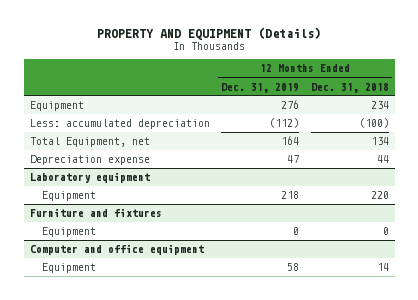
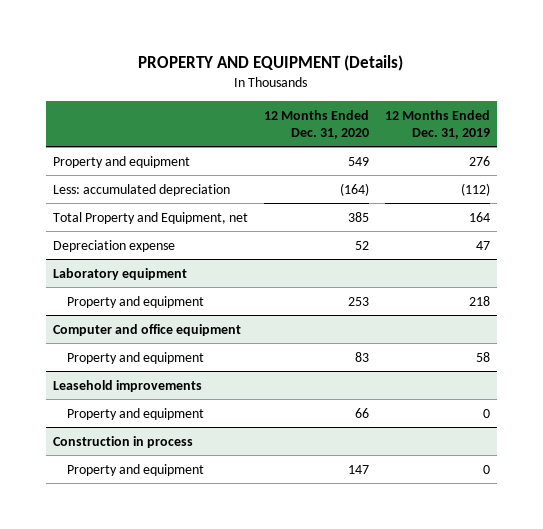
- | 12 Months Ended Dec. 31, 2019 | 12 Months Ended Dec. 31, 2018
+ | 12 Months Ended Dec. 31, 2020 | 12 Months Ended Dec. 31, 2019
- Equipment | 276 | 234
+ Property and equipment | 549 | 276
- Total Equipment, net | 164 | 134
+ Total Property and Equipment, net | 385 | 164
@ Laboratory equipment
- Equipment | 218 | 220
- Furniture and fixtures
- Equipment | 0 | 0
@ Laboratory equipment
+ Property and equipment | 253 | 218
@ Computer and office equipment
- Equipment | 58 | 14
+ Property and equipment | 83 | 58
+ Leasehold improvements
+ Property and equipment | 66 | 0
+ Construction in process
+ Property and equipment | 147 | 0

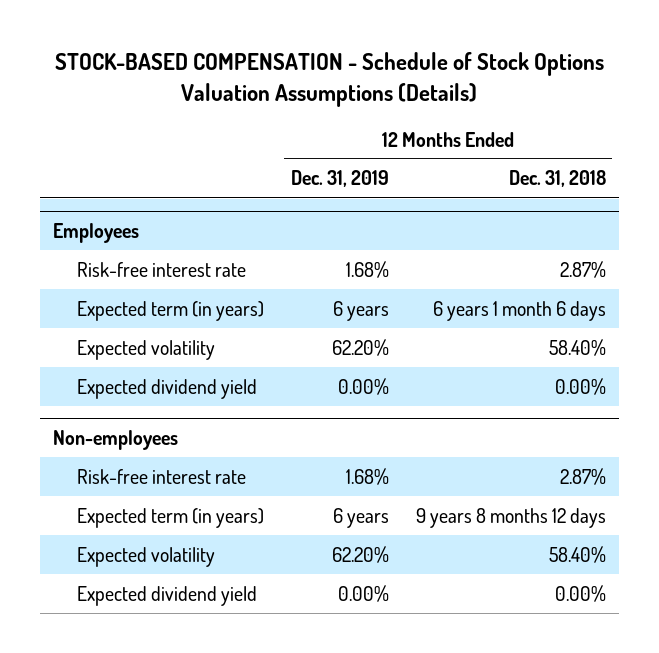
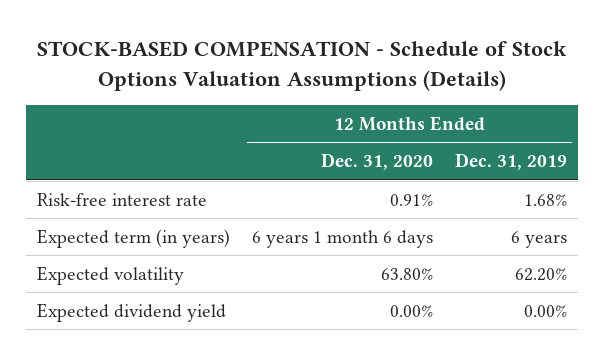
- | 12 Months Ended Dec. 31, 2019 | 12 Months Ended Dec. 31, 2018
+ | 12 Months Ended Dec. 31, 2020 | 12 Months Ended Dec. 31, 2019
- Employees
- Non-employees
- Risk-free interest rate | 1.68% | 2.87%
- Expected term (in years) | 6 years | 9 years 8 months 12 days
- Expected volatility | 62.20% | 58.40%
- Expected dividend yield | 0.00% | 0.00%

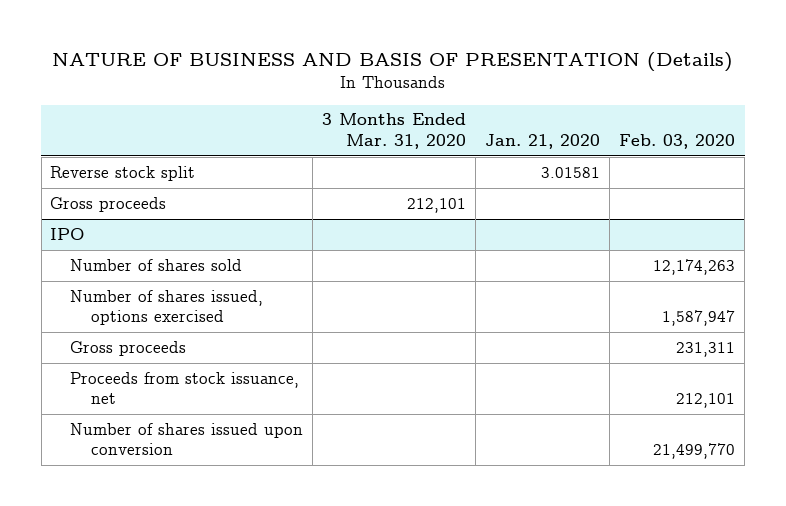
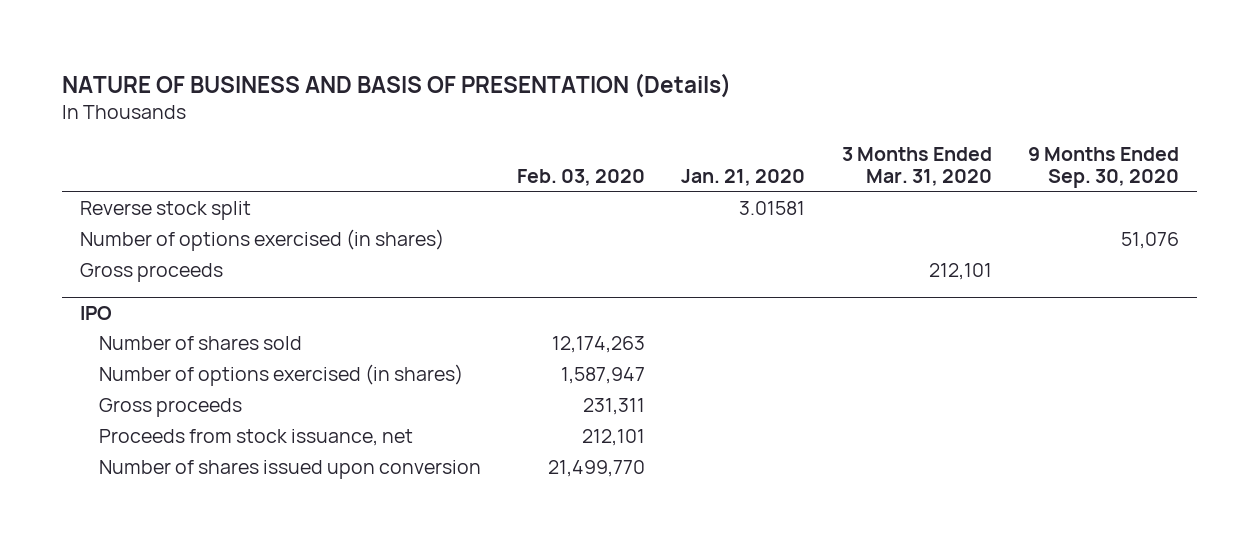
- | 3 Months Ended Mar. 31, 2020 | Jan. 21, 2020 | Feb. 03, 2020
+ | Feb. 03, 2020 | Jan. 21, 2020 | 3 Months Ended Mar. 31, 2020 | 9 Months Ended Sep. 30, 2020
+ Number of options exercised (in shares) | | | | 51,076
@ IPO
- Number of shares issued, options exercised | | | 1,587,947
+ Number of options exercised (in shares) | 1,587,947 | | |

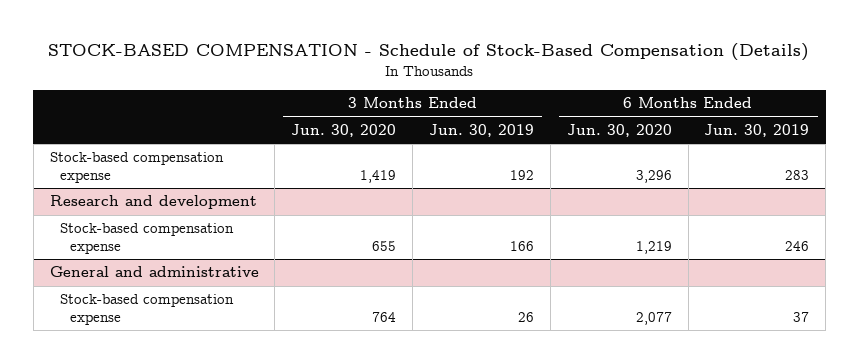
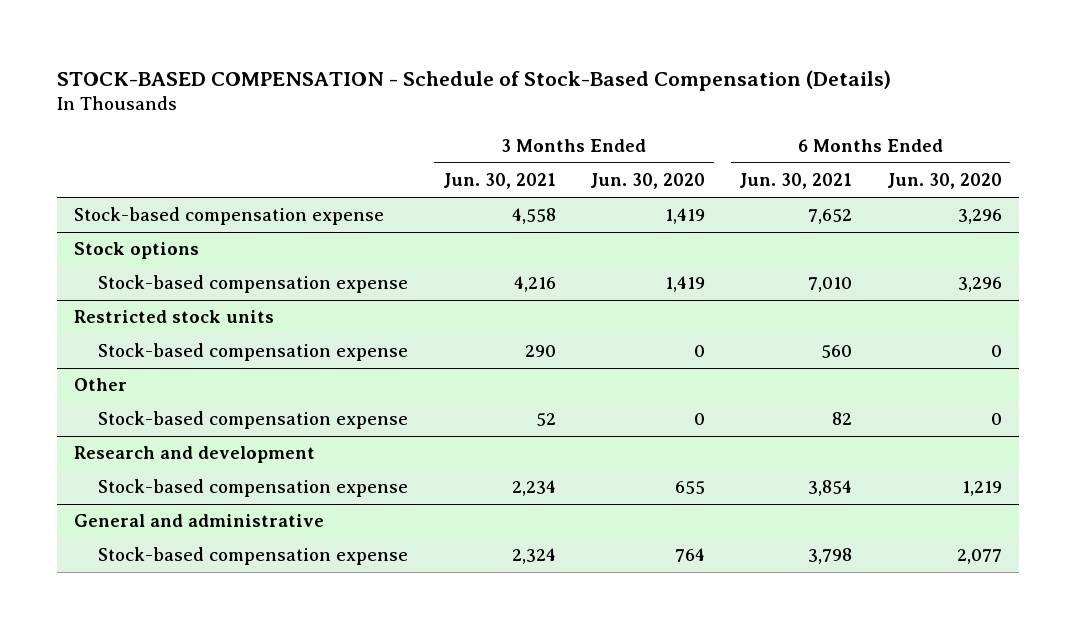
- | 3 Months Ended Jun. 30, 2020 | 3 Months Ended Jun. 30, 2019 | 6 Months Ended Jun. 30, 2020 | 6 Months Ended Jun. 30, 2019
+ | 3 Months Ended Jun. 30, 2021 | 3 Months Ended Jun. 30, 2020 | 6 Months Ended Jun. 30, 2021 | 6 Months Ended Jun. 30, 2020
+ Stock options
+ Stock-based compensation expense | 4,216 | 1,419 | 7,010 | 3,296
+ Restricted stock units
+ Stock-based compensation expense | 290 | 0 | 560 | 0
+ Other
+ Stock-based compensation expense | 52 | 0 | 82 | 0

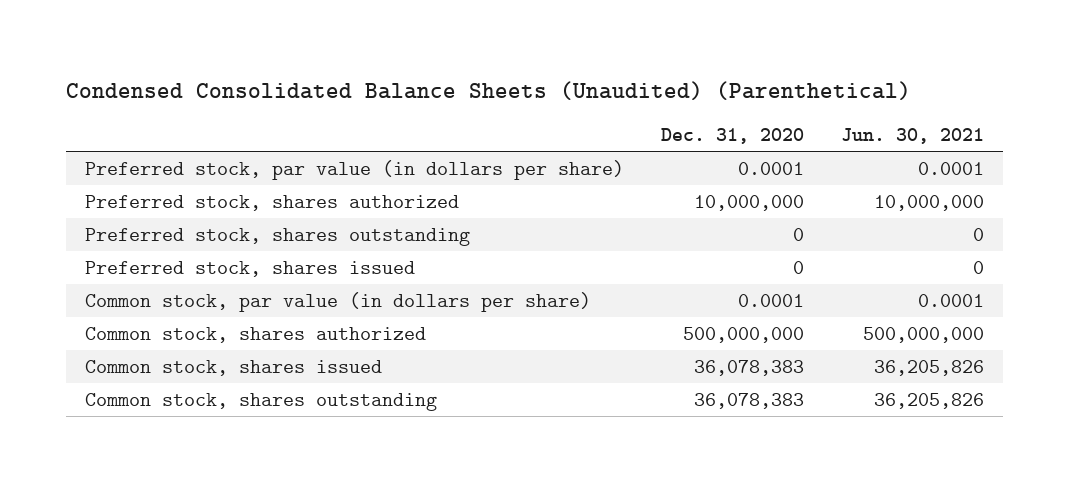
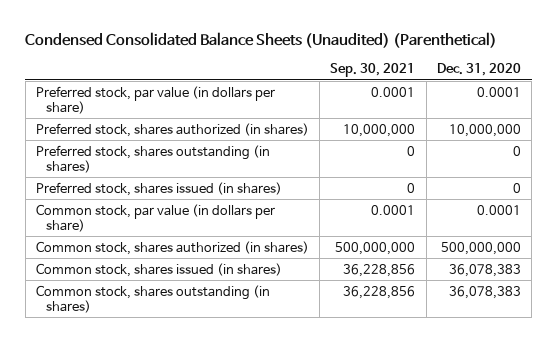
- | Dec. 31, 2020 | Jun. 30, 2021
+ | Sep. 30, 2021 | Dec. 31, 2020
- Preferred stock, shares authorized | 10,000,000 | 10,000,000
- Preferred stock, shares outstanding | 0 | 0
- Preferred stock, shares issued | 0 | 0
+ Preferred stock, shares authorized (in shares) | 10,000,000 | 10,000,000
+ Preferred stock, shares outstanding (in shares) | 0 | 0
+ Preferred stock, shares issued (in shares) | 0 | 0
- Common stock, shares authorized | 500,000,000 | 500,000,000
- Common stock, shares issued | 36,078,383 | 36,205,826
- Common stock, shares outstanding | 36,078,383 | 36,205,826
+ Common stock, shares authorized (in shares) | 500,000,000 | 500,000,000
+ Common stock, shares issued (in shares) | 36,228,856 | 36,078,383
+ Common stock, shares outstanding (in shares) | 36,228,856 | 36,078,383

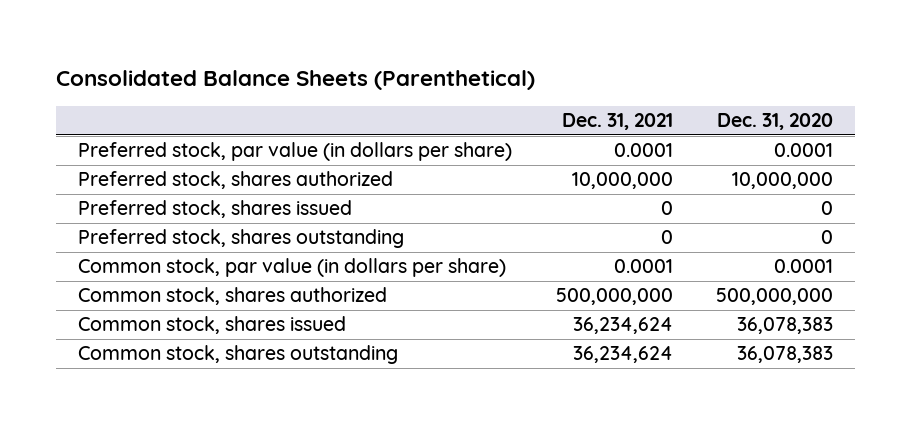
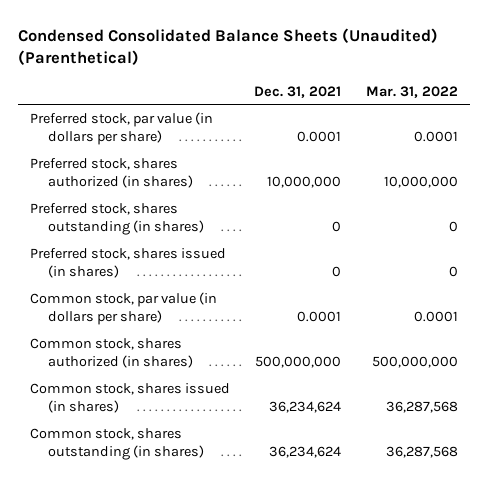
- Consolidated Balance Sheets (Parenthetical)
+ Condensed Consolidated Balance Sheets (Unaudited) (Parenthetical)
- | Dec. 31, 2021 | Dec. 31, 2020
+ | Dec. 31, 2021 | Mar. 31, 2022
- Preferred stock, shares authorized | 10,000,000 | 10,000,000
- Preferred stock, shares issued | 0 | 0
- Preferred stock, shares outstanding | 0 | 0
+ Preferred stock, shares authorized (in shares) | 10,000,000 | 10,000,000
+ Preferred stock, shares outstanding (in shares) | 0 | 0
+ Preferred stock, shares issued (in shares) | 0 | 0
- Common stock, shares authorized | 500,000,000 | 500,000,000
- Common stock, shares issued | 36,234,624 | 36,078,383
- Common stock, shares outstanding | 36,234,624 | 36,078,383
+ Common stock, shares authorized (in shares) | 500,000,000 | 500,000,000
+ Common stock, shares issued (in shares) | 36,234,624 | 36,287,568
+ Common stock, shares outstanding (in shares) | 36,234,624 | 36,287,568

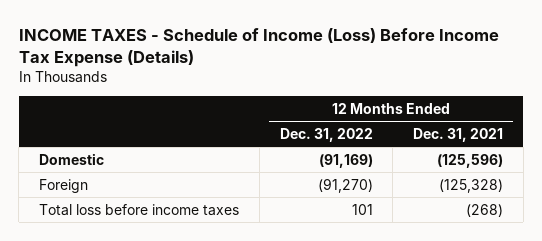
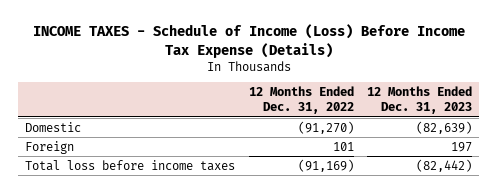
- | 12 Months Ended Dec. 31, 2022 | 12 Months Ended Dec. 31, 2021
+ | 12 Months Ended Dec. 31, 2022 | 12 Months Ended Dec. 31, 2023
- Domestic | (91,169) | (125,596)
- Foreign | (91,270) | (125,328)
- Total loss before income taxes | 101 | (268)
+ Domestic | (91,270) | (82,639)
+ Foreign | 101 | 197
+ Total loss before income taxes | (91,169) | (82,442)

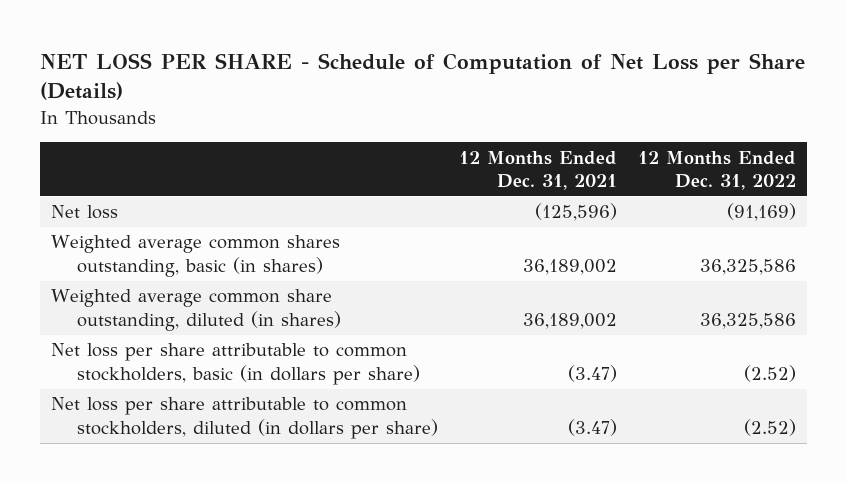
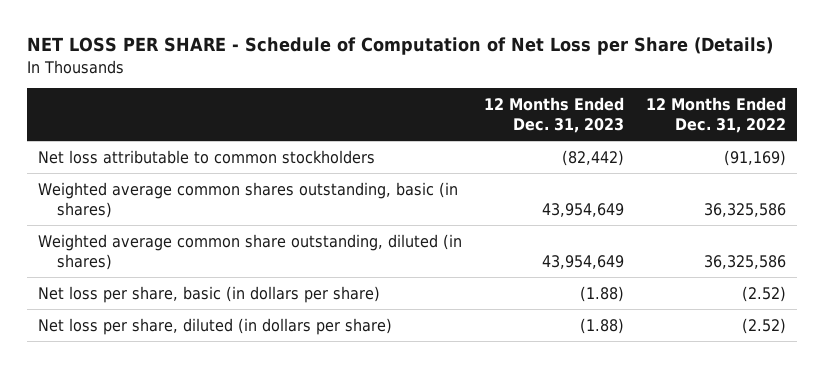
- | 12 Months Ended Dec. 31, 2021 | 12 Months Ended Dec. 31, 2022
+ | 12 Months Ended Dec. 31, 2023 | 12 Months Ended Dec. 31, 2022
- Net loss | (125,596) | (91,169)
+ Net loss attributable to common stockholders | (82,442) | (91,169)
- Net loss per share attributable to common stockholders, basic (in dollars per share) | (3.47) | (2.52)
- Net loss per share attributable to common stockholders, diluted (in dollars per share) | (3.47) | (2.52)
+ Net loss per share, basic (in dollars per share) | (1.88) | (2.52)
+ Net loss per share, diluted (in dollars per share) | (1.88) | (2.52)

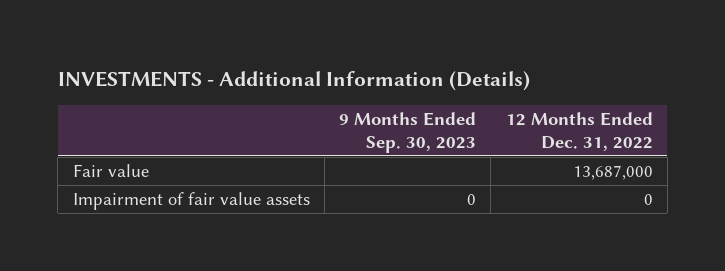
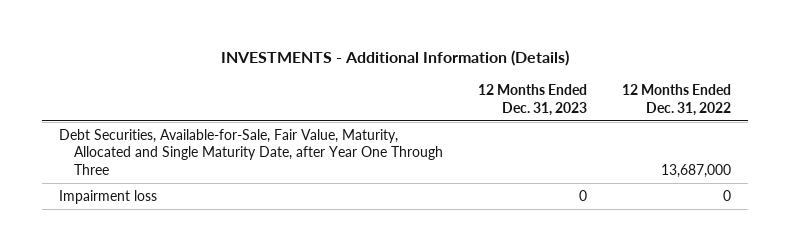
- | 9 Months Ended Sep. 30, 2023 | 12 Months Ended Dec. 31, 2022
+ | 12 Months Ended Dec. 31, 2023 | 12 Months Ended Dec. 31, 2022
- Fair value | | 13,687,000
- Impairment of fair value assets | 0 | 0
+ Debt Securities, Available-for-Sale, Fair Value, Maturity, Allocated and Single Maturity Date, after Year One Through Three | | 13,687,000
+ Impairment loss | 0 | 0

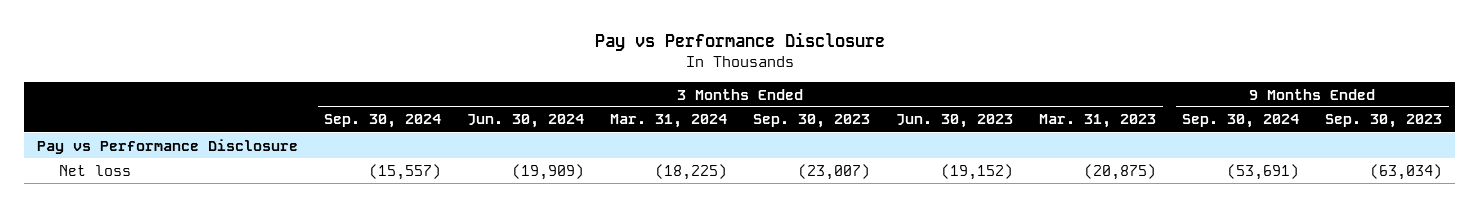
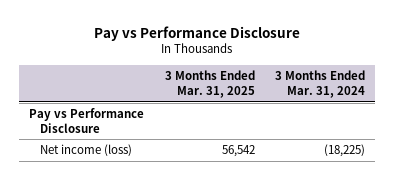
- | 3 Months Ended Sep. 30, 2024 | 3 Months Ended Jun. 30, 2024 | 3 Months Ended Mar. 31, 2024 | 3 Months Ended Sep. 30, 2023 | 3 Months Ended Jun. 30, 2023 | 3 Months Ended Mar. 31, 2023 | 9 Months Ended Sep. 30, 2024 | 9 Months Ended Sep. 30, 2023
+ | 3 Months Ended Mar. 31, 2025 | 3 Months Ended Mar. 31, 2024
- Net loss | (15,557) | (19,909) | (18,225) | (23,007) | (19,152) | (20,875) | (53,691) | (63,034)
+ Net income (loss) | 56,542 | (18,225)

